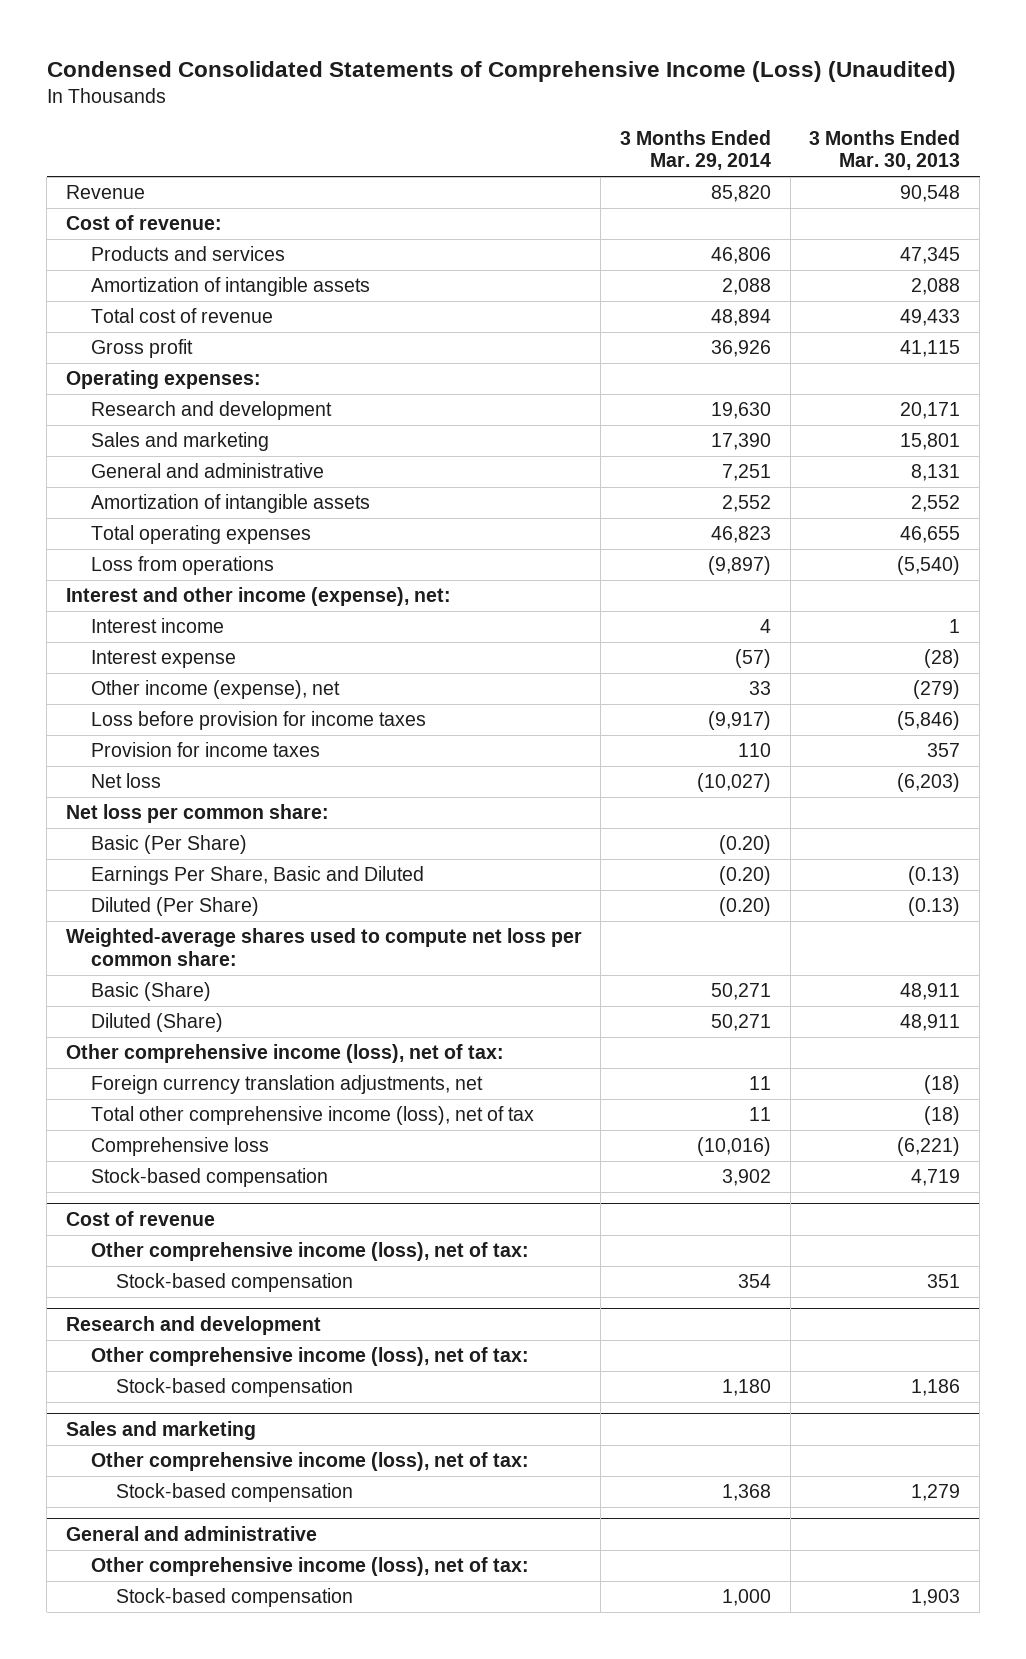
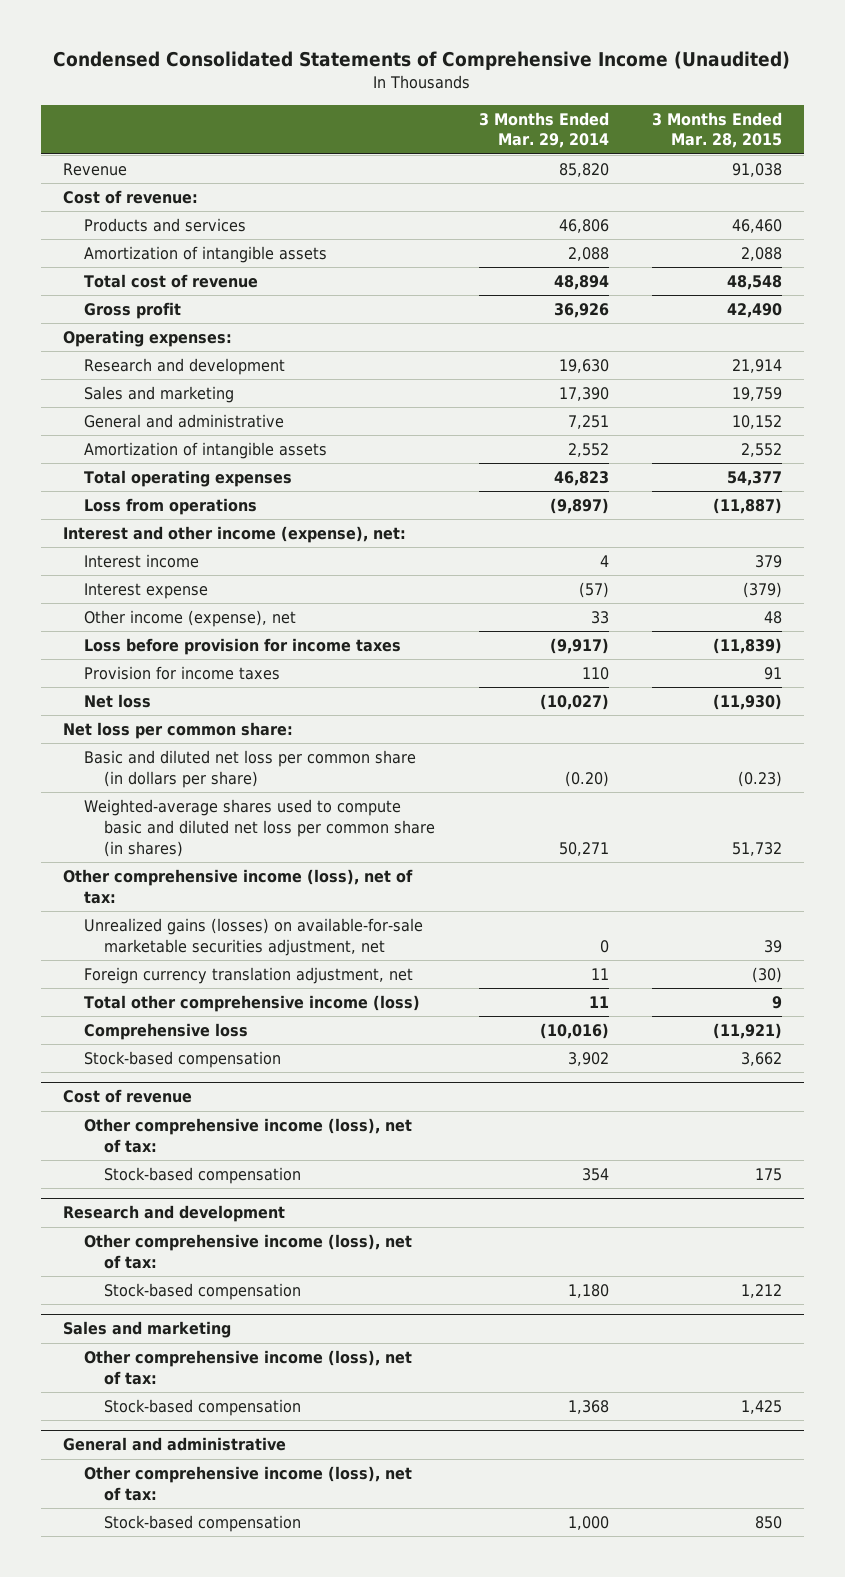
- Condensed Consolidated Statements of Comprehensive Income (Loss) (Unaudited)
+ Condensed Consolidated Statements of Comprehensive Income (Unaudited)
- | 3 Months Ended Mar. 29, 2014 | 3 Months Ended Mar. 30, 2013
+ | 3 Months Ended Mar. 29, 2014 | 3 Months Ended Mar. 28, 2015
- Basic (Per Share) | (0.20) |
- Earnings Per Share, Basic and Diluted | (0.20) | (0.13)
- Diluted (Per Share) | (0.20) | (0.13)
- Weighted-average shares used to compute net loss per common share:
- Basic (Share) | 50,271 | 48,911
- Diluted (Share) | 50,271 | 48,911
+ Basic and diluted net loss per common share (in dollars per share) | (0.20) | (0.23)
+ Weighted-average shares used to compute basic and diluted net loss per common share (in shares) | 50,271 | 51,732
- Foreign currency translation adjustments, net | 11 | (18)
- Total other comprehensive income (loss), net of tax | 11 | (18)
+ Unrealized gains (losses) on available-for-sale marketable securities adjustment, net | 0 | 39
+ Foreign currency translation adjustment, net | 11 | (30)
+ Total other comprehensive income (loss) | 11 | 9

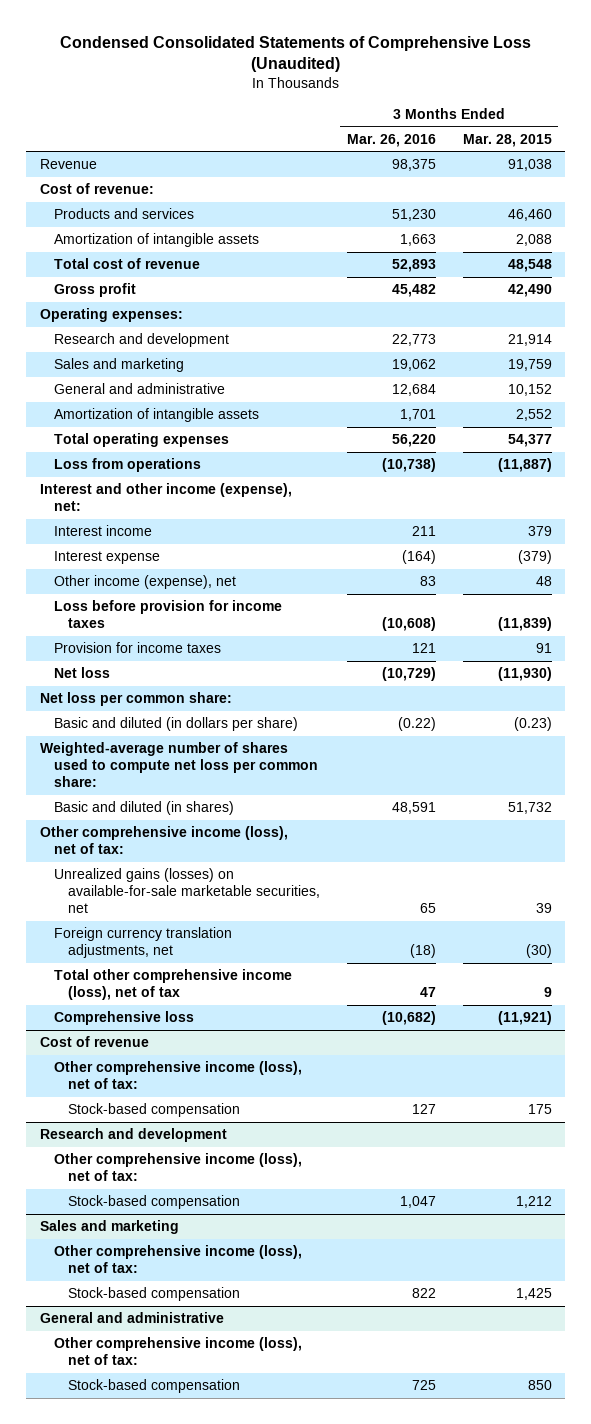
- Condensed Consolidated Statements of Comprehensive Income (Unaudited)
+ Condensed Consolidated Statements of Comprehensive Loss (Unaudited)
- | 3 Months Ended Mar. 29, 2014 | 3 Months Ended Mar. 28, 2015
+ | 3 Months Ended Mar. 26, 2016 | 3 Months Ended Mar. 28, 2015
- Basic and diluted net loss per common share (in dollars per share) | (0.20) | (0.23)
- Weighted-average shares used to compute basic and diluted net loss per common share (in shares) | 50,271 | 51,732
+ Basic and diluted (in dollars per share) | (0.22) | (0.23)
+ Weighted-average number of shares used to compute net loss per common share:
+ Basic and diluted (in shares) | 48,591 | 51,732
- Unrealized gains (losses) on available-for-sale marketable securities adjustment, net | 0 | 39
- Foreign currency translation adjustment, net | 11 | (30)
- Total other comprehensive income (loss) | 11 | 9
+ Unrealized gains (losses) on available-for-sale marketable securities, net | 65 | 39
+ Foreign currency translation adjustments, net | (18) | (30)
+ Total other comprehensive income (loss), net of tax | 47 | 9
- Stock-based compensation | 3,902 | 3,662

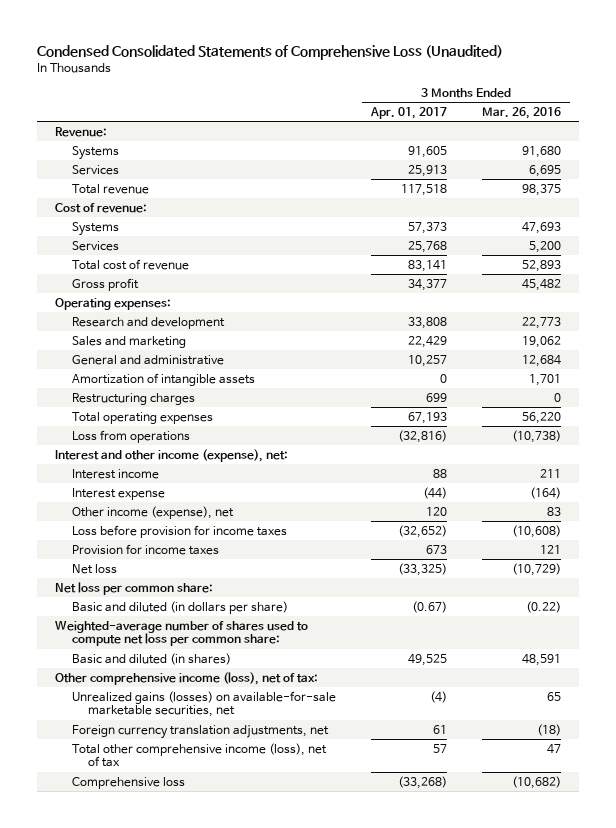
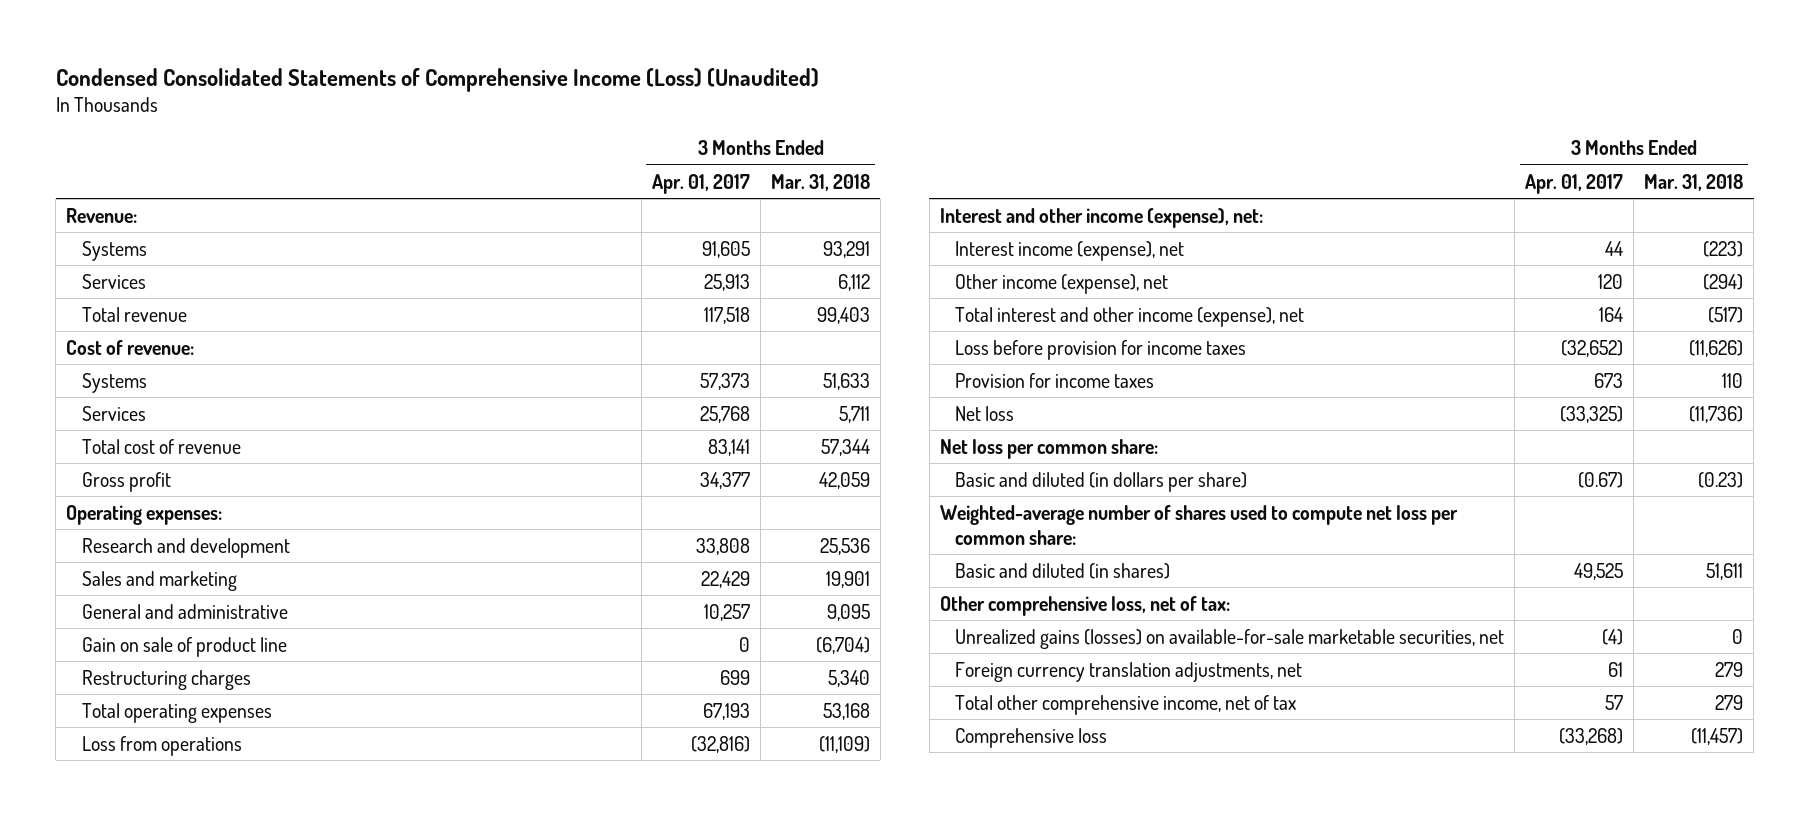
- Condensed Consolidated Statements of Comprehensive Loss (Unaudited)
+ Condensed Consolidated Statements of Comprehensive Income (Loss) (Unaudited)
- | 3 Months Ended Apr. 01, 2017 | 3 Months Ended Mar. 26, 2016
+ | 3 Months Ended Apr. 01, 2017 | 3 Months Ended Mar. 31, 2018
- Amortization of intangible assets | 0 | 1,701
+ Gain on sale of product line | 0 | (6,704)
- Interest income | 88 | 211
- Interest expense | (44) | (164)
+ Interest income (expense), net | 44 | (223)
+ Total interest and other income (expense), net | 164 | (517)
- Other comprehensive income (loss), net of tax:
+ Other comprehensive loss, net of tax:
- Total other comprehensive income (loss), net of tax | 57 | 47
+ Total other comprehensive income, net of tax | 57 | 279

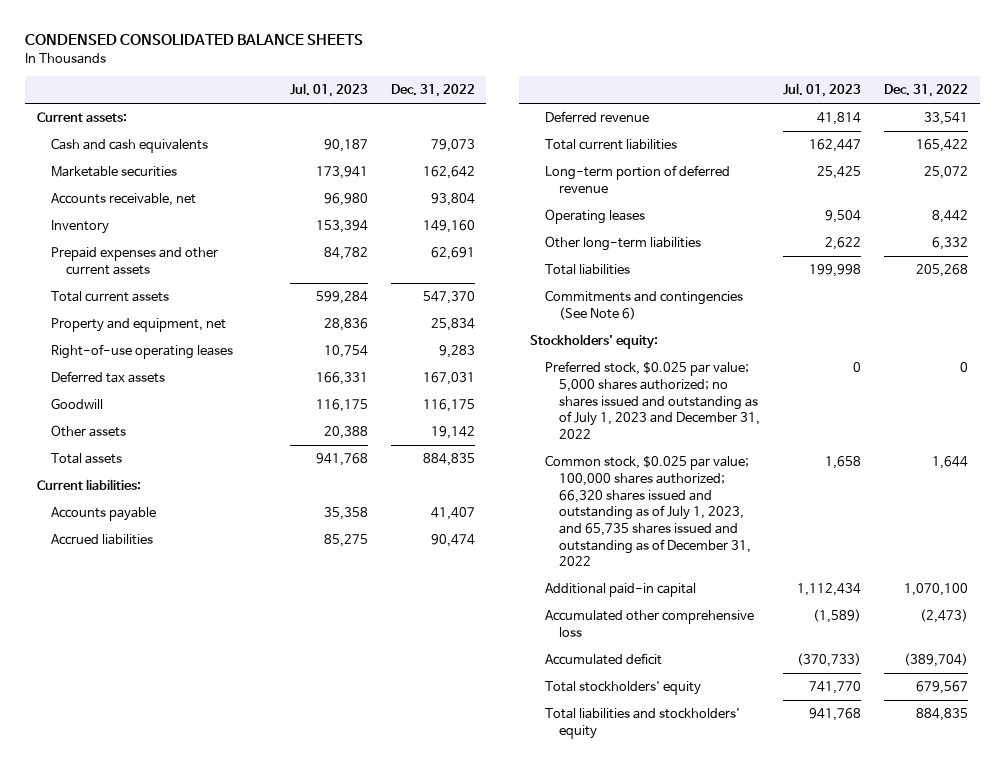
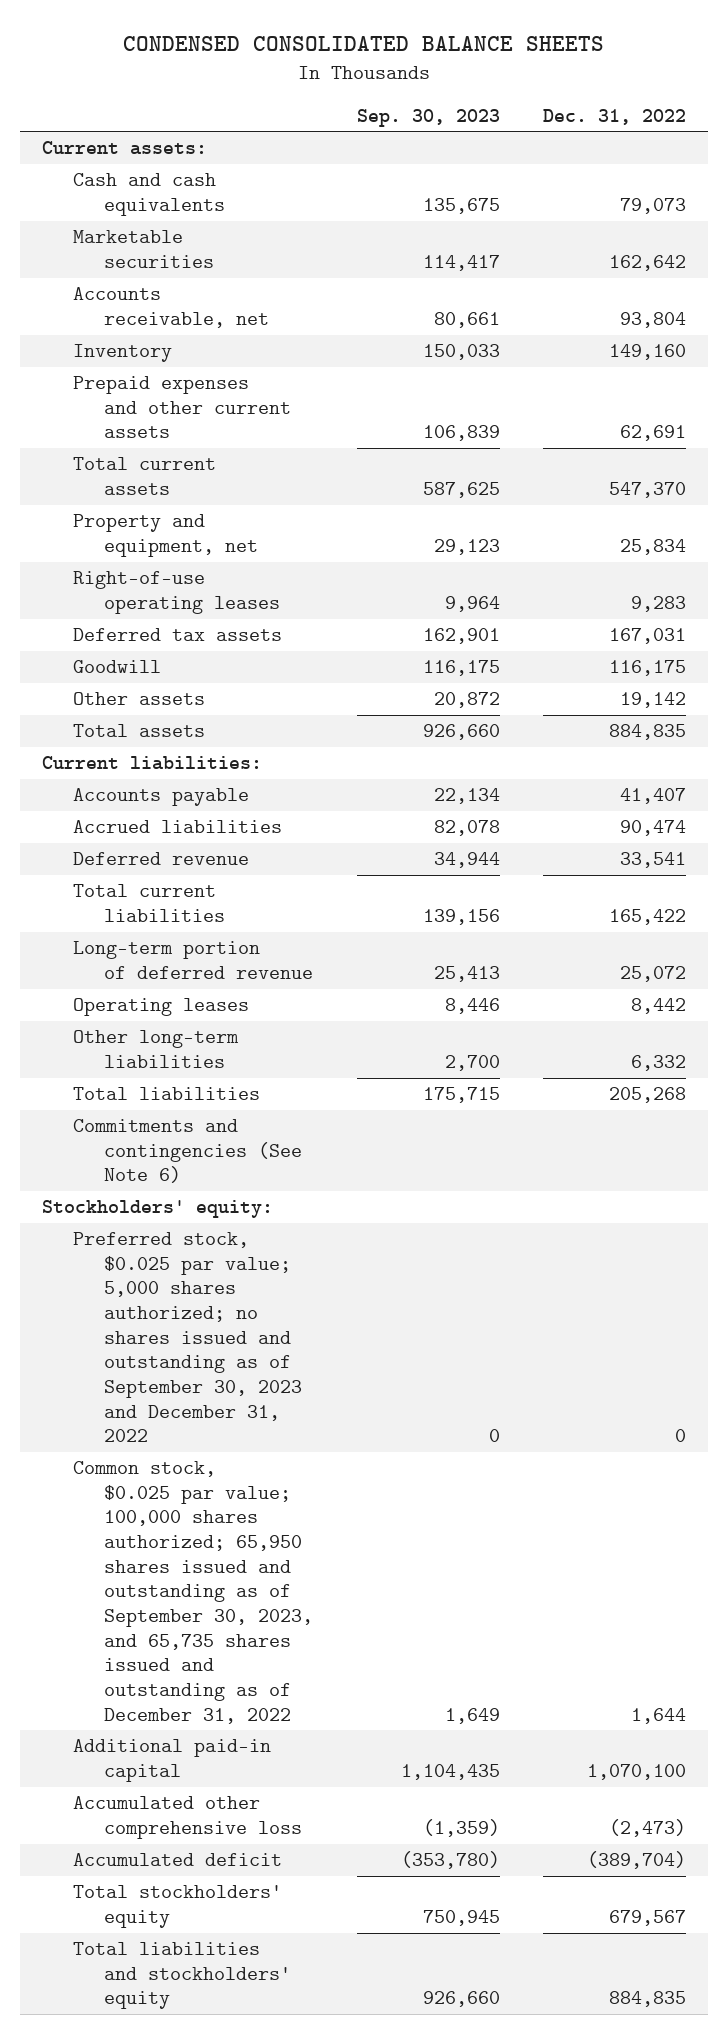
- | Jul. 01, 2023 | Dec. 31, 2022
+ | Sep. 30, 2023 | Dec. 31, 2022
- Preferred stock, $0.025 par value; 5,000 shares authorized; no shares issued and outstanding as of July 1, 2023 and December 31, 2022 | 0 | 0
- Common stock, $0.025 par value; 100,000 shares authorized; 66,320 shares issued and outstanding as of July 1, 2023, and 65,735 shares issued and outstanding as of December 31, 2022 | 1,658 | 1,644
+ Preferred stock, $0.025 par value; 5,000 shares authorized; no shares issued and outstanding as of September 30, 2023 and December 31, 2022 | 0 | 0
+ Common stock, $0.025 par value; 100,000 shares authorized; 65,950 shares issued and outstanding as of September 30, 2023, and 65,735 shares issued and outstanding as of December 31, 2022 | 1,649 | 1,644

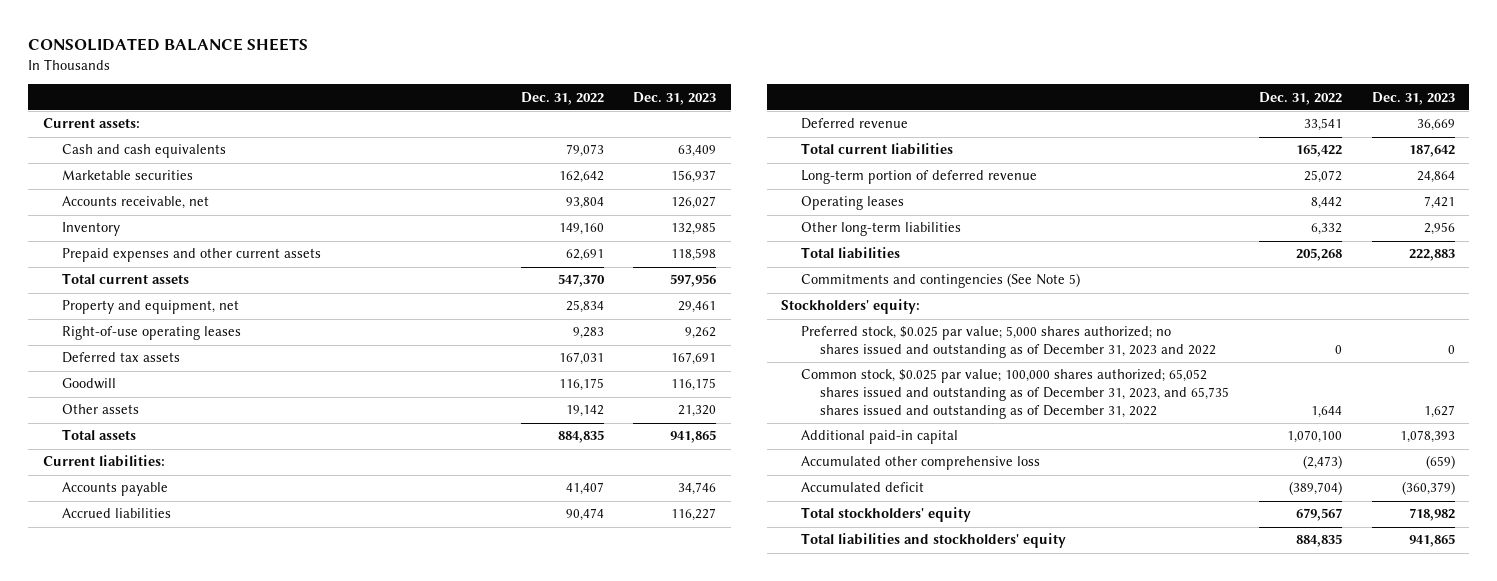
- CONDENSED CONSOLIDATED BALANCE SHEETS
+ CONSOLIDATED BALANCE SHEETS
- | Sep. 30, 2023 | Dec. 31, 2022
+ | Dec. 31, 2022 | Dec. 31, 2023
- Commitments and contingencies (See Note 6)
+ Commitments and contingencies (See Note 5)
- Preferred stock, $0.025 par value; 5,000 shares authorized; no shares issued and outstanding as of September 30, 2023 and December 31, 2022 | 0 | 0
- Common stock, $0.025 par value; 100,000 shares authorized; 65,950 shares issued and outstanding as of September 30, 2023, and 65,735 shares issued and outstanding as of December 31, 2022 | 1,649 | 1,644
+ Preferred stock, $0.025 par value; 5,000 shares authorized; no shares issued and outstanding as of December 31, 2023 and 2022 | 0 | 0
+ Common stock, $0.025 par value; 100,000 shares authorized; 65,052 shares issued and outstanding as of December 31, 2023, and 65,735 shares issued and outstanding as of December 31, 2022 | 1,644 | 1,627

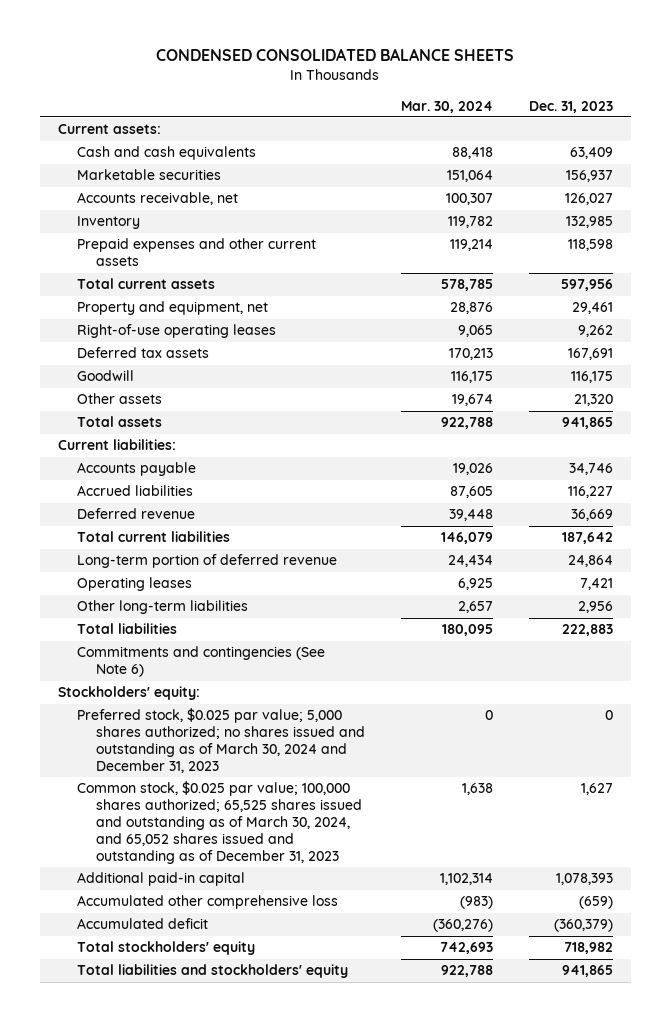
- CONSOLIDATED BALANCE SHEETS
+ CONDENSED CONSOLIDATED BALANCE SHEETS
- | Dec. 31, 2022 | Dec. 31, 2023
+ | Mar. 30, 2024 | Dec. 31, 2023
- Commitments and contingencies (See Note 5)
+ Commitments and contingencies (See Note 6)
- Preferred stock, $0.025 par value; 5,000 shares authorized; no shares issued and outstanding as of December 31, 2023 and 2022 | 0 | 0
- Common stock, $0.025 par value; 100,000 shares authorized; 65,052 shares issued and outstanding as of December 31, 2023, and 65,735 shares issued and outstanding as of December 31, 2022 | 1,644 | 1,627
+ Preferred stock, $0.025 par value; 5,000 shares authorized; no shares issued and outstanding as of March 30, 2024 and December 31, 2023 | 0 | 0
+ Common stock, $0.025 par value; 100,000 shares authorized; 65,525 shares issued and outstanding as of March 30, 2024, and 65,052 shares issued and outstanding as of December 31, 2023 | 1,638 | 1,627

